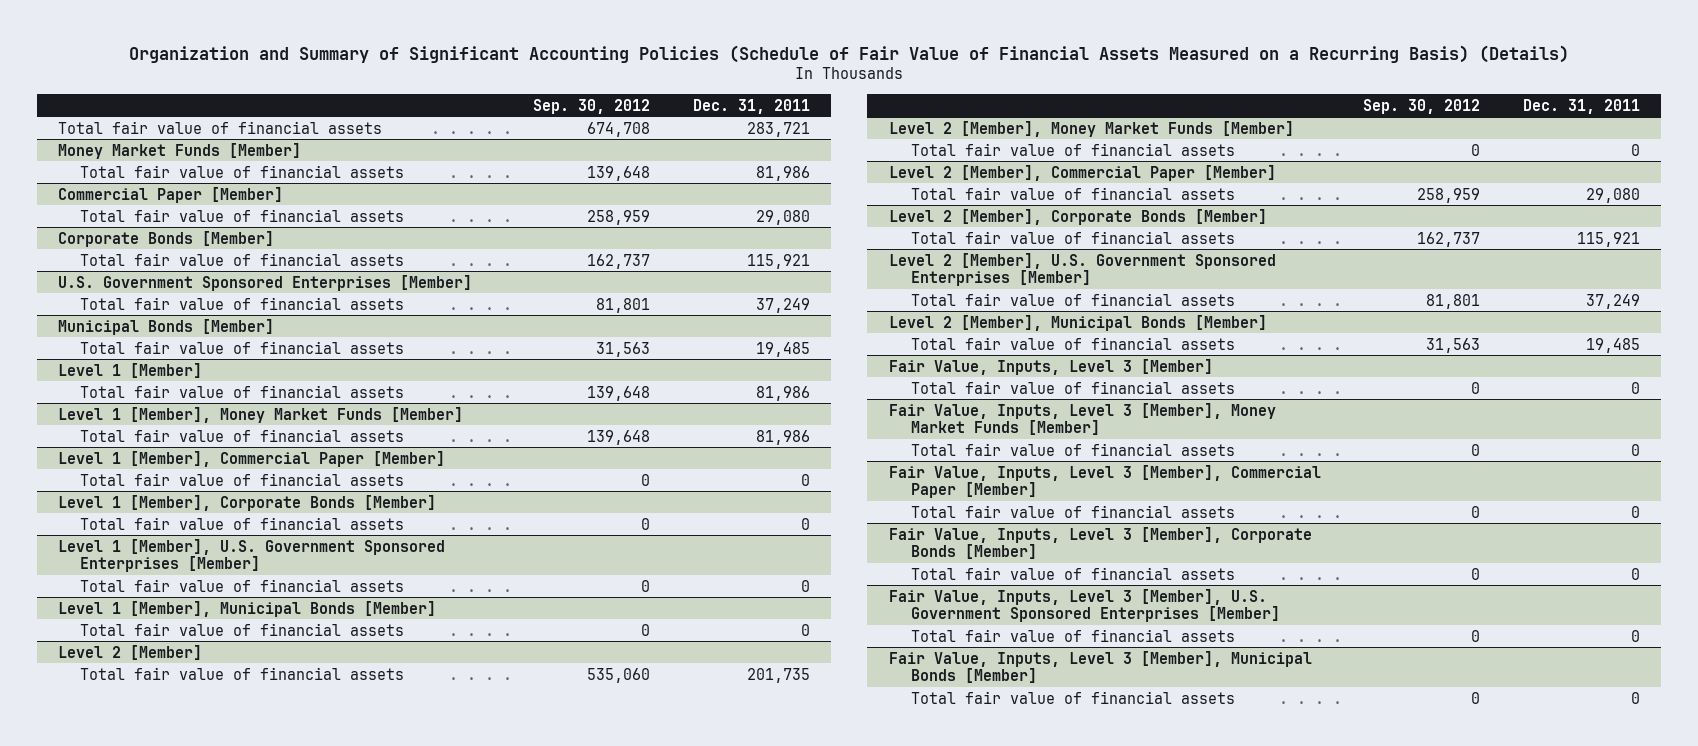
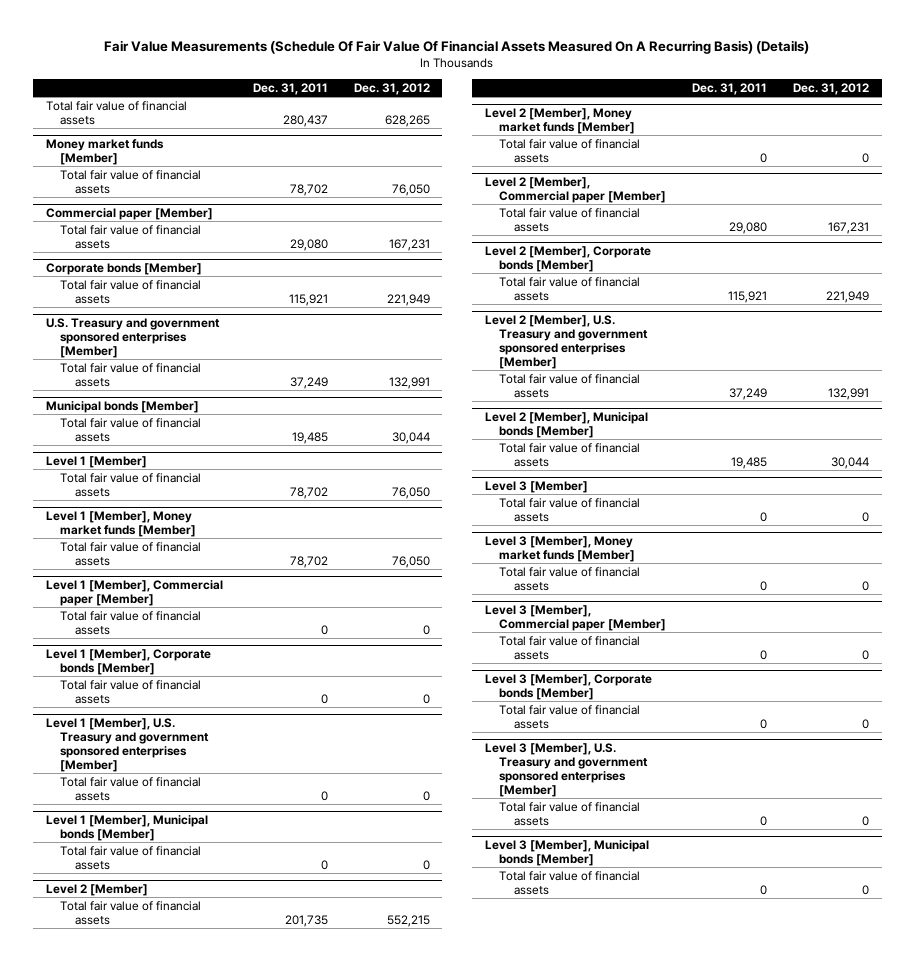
- Organization and Summary of Significant Accounting Policies (Schedule of Fair Value of Financial Assets Measured on a Recurring Basis) (Details)
+ Fair Value Measurements (Schedule Of Fair Value Of Financial Assets Measured On A Recurring Basis) (Details)
- | Sep. 30, 2012 | Dec. 31, 2011
+ | Dec. 31, 2011 | Dec. 31, 2012
- Total fair value of financial assets | 674,708 | 283,721
- Money Market Funds [Member]
- Total fair value of financial assets | 139,648 | 81,986
- Commercial Paper [Member]
+ Total fair value of financial assets | 280,437 | 628,265
+ Money market funds [Member]
+ Total fair value of financial assets | 78,702 | 76,050
+ Commercial paper [Member]
- Corporate Bonds [Member]
+ Corporate bonds [Member]
- U.S. Government Sponsored Enterprises [Member]
+ U.S. Treasury and government sponsored enterprises [Member]
- Municipal Bonds [Member]
+ Municipal bonds [Member]
@ Level 1 [Member]
- Total fair value of financial assets | 139,648 | 81,986
- Level 1 [Member], Money Market Funds [Member]
- Total fair value of financial assets | 139,648 | 81,986
- Level 1 [Member], Commercial Paper [Member]
@ Level 1 [Member]
+ Total fair value of financial assets | 78,702 | 76,050
+ Level 1 [Member], Money market funds [Member]
+ Total fair value of financial assets | 78,702 | 76,050
+ Level 1 [Member], Commercial paper [Member]
- Level 1 [Member], Corporate Bonds [Member]
+ Level 1 [Member], Corporate bonds [Member]
- Level 1 [Member], U.S. Government Sponsored Enterprises [Member]
+ Level 1 [Member], U.S. Treasury and government sponsored enterprises [Member]
- Level 1 [Member], Municipal Bonds [Member]
+ Level 1 [Member], Municipal bonds [Member]
- Level 2 [Member], Money Market Funds [Member]
+ Level 2 [Member], Money market funds [Member]
- Level 2 [Member], Commercial Paper [Member]
+ Level 2 [Member], Commercial paper [Member]
- Level 2 [Member], Corporate Bonds [Member]
+ Level 2 [Member], Corporate bonds [Member]
- Level 2 [Member], U.S. Government Sponsored Enterprises [Member]
+ Level 2 [Member], U.S. Treasury and government sponsored enterprises [Member]
- Level 2 [Member], Municipal Bonds [Member]
+ Level 2 [Member], Municipal bonds [Member]
- Fair Value, Inputs, Level 3 [Member]
+ Level 3 [Member]
- Fair Value, Inputs, Level 3 [Member], Money Market Funds [Member]
+ Level 3 [Member], Money market funds [Member]
- Fair Value, Inputs, Level 3 [Member], Commercial Paper [Member]
+ Level 3 [Member], Commercial paper [Member]
- Fair Value, Inputs, Level 3 [Member], Corporate Bonds [Member]
+ Level 3 [Member], Corporate bonds [Member]
- Fair Value, Inputs, Level 3 [Member], U.S. Government Sponsored Enterprises [Member]
+ Level 3 [Member], U.S. Treasury and government sponsored enterprises [Member]
- Fair Value, Inputs, Level 3 [Member], Municipal Bonds [Member]
+ Level 3 [Member], Municipal bonds [Member]

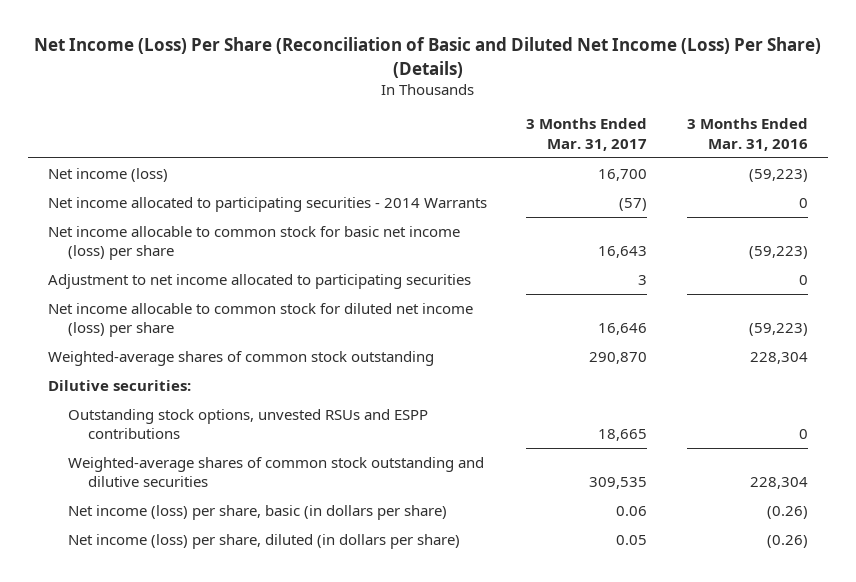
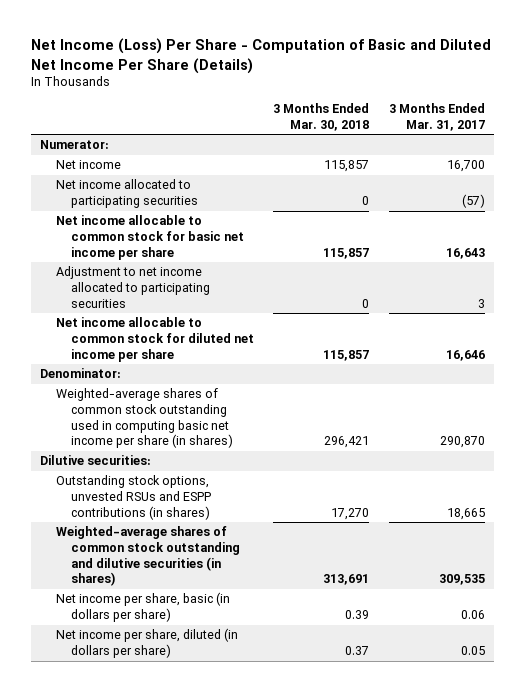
- Net Income (Loss) Per Share (Reconciliation of Basic and Diluted Net Income (Loss) Per Share) (Details)
+ Net Income (Loss) Per Share - Computation of Basic and Diluted Net Income Per Share (Details)
- | 3 Months Ended Mar. 31, 2017 | 3 Months Ended Mar. 31, 2016
+ | 3 Months Ended Mar. 30, 2018 | 3 Months Ended Mar. 31, 2017
- Net income (loss) | 16,700 | (59,223)
- Net income allocated to participating securities - 2014 Warrants | (57) | 0
- Net income allocable to common stock for basic net income (loss) per share | 16,643 | (59,223)
+ Numerator:
+ Net income | 115,857 | 16,700
+ Net income allocated to participating securities | 0 | (57)
+ Net income allocable to common stock for basic net income per share | 115,857 | 16,643
- Net income allocable to common stock for diluted net income (loss) per share | 16,646 | (59,223)
- Weighted-average shares of common stock outstanding | 290,870 | 228,304
+ Net income allocable to common stock for diluted net income per share | 115,857 | 16,646
+ Denominator:
+ Weighted-average shares of common stock outstanding used in computing basic net income per share (in shares) | 296,421 | 290,870
- Outstanding stock options, unvested RSUs and ESPP contributions | 18,665 | 0
- Weighted-average shares of common stock outstanding and dilutive securities | 309,535 | 228,304
- Net income (loss) per share, basic (in dollars per share) | 0.06 | (0.26)
- Net income (loss) per share, diluted (in dollars per share) | 0.05 | (0.26)
+ Outstanding stock options, unvested RSUs and ESPP contributions (in shares) | 17,270 | 18,665
+ Weighted-average shares of common stock outstanding and dilutive securities (in shares) | 313,691 | 309,535
+ Net income per share, basic (in dollars per share) | 0.39 | 0.06
+ Net income per share, diluted (in dollars per share) | 0.37 | 0.05

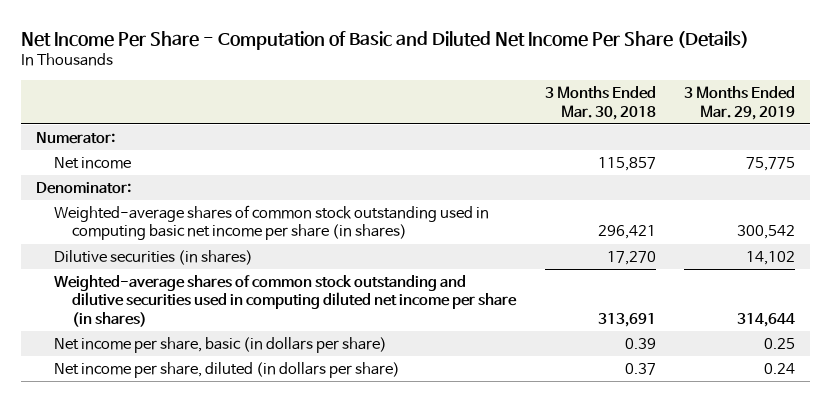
- Net Income (Loss) Per Share - Computation of Basic and Diluted Net Income Per Share (Details)
+ Net Income Per Share - Computation of Basic and Diluted Net Income Per Share (Details)
- | 3 Months Ended Mar. 30, 2018 | 3 Months Ended Mar. 31, 2017
+ | 3 Months Ended Mar. 30, 2018 | 3 Months Ended Mar. 29, 2019
- Net income allocated to participating securities | 0 | (57)
- Net income allocable to common stock for basic net income per share | 115,857 | 16,643
- Adjustment to net income allocated to participating securities | 0 | 3
- Net income allocable to common stock for diluted net income per share | 115,857 | 16,646
- Dilutive securities:
- Outstanding stock options, unvested RSUs and ESPP contributions (in shares) | 17,270 | 18,665
- Weighted-average shares of common stock outstanding and dilutive securities (in shares) | 313,691 | 309,535
+ Dilutive securities (in shares) | 17,270 | 14,102
+ Weighted-average shares of common stock outstanding and dilutive securities used in computing diluted net income per share (in shares) | 313,691 | 314,644

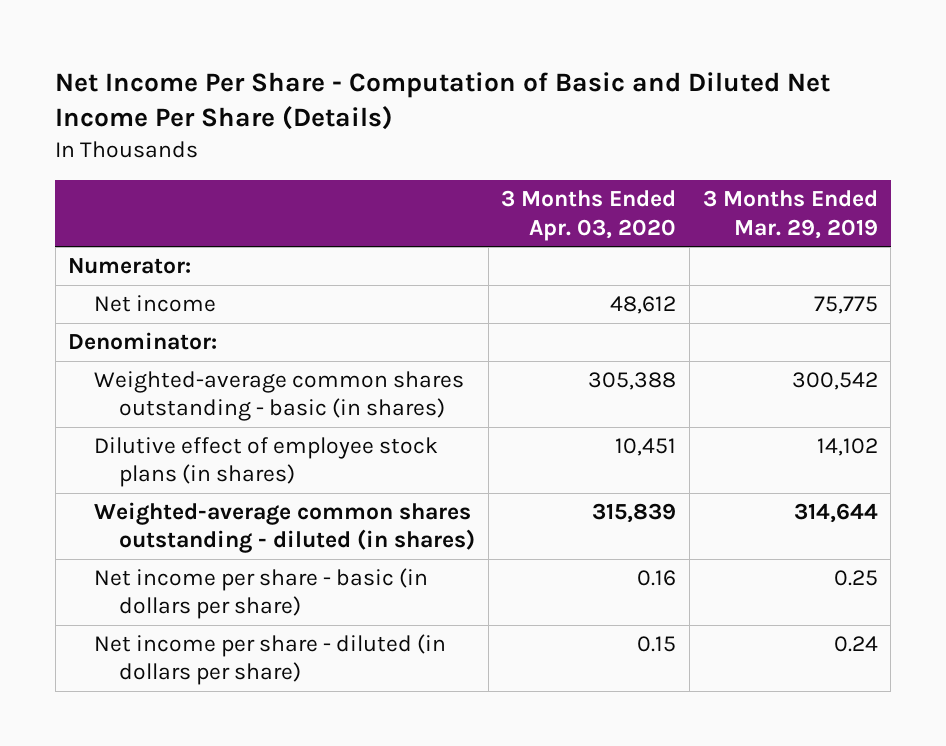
- | 3 Months Ended Mar. 30, 2018 | 3 Months Ended Mar. 29, 2019
+ | 3 Months Ended Apr. 03, 2020 | 3 Months Ended Mar. 29, 2019
- Weighted-average shares of common stock outstanding used in computing basic net income per share (in shares) | 296,421 | 300,542
- Dilutive securities (in shares) | 17,270 | 14,102
- Weighted-average shares of common stock outstanding and dilutive securities used in computing diluted net income per share (in shares) | 313,691 | 314,644
- Net income per share, basic (in dollars per share) | 0.39 | 0.25
- Net income per share, diluted (in dollars per share) | 0.37 | 0.24
+ Weighted-average common shares outstanding - basic (in shares) | 305,388 | 300,542
+ Dilutive effect of employee stock plans (in shares) | 10,451 | 14,102
+ Weighted-average common shares outstanding - diluted (in shares) | 315,839 | 314,644
+ Net income per share - basic (in dollars per share) | 0.16 | 0.25
+ Net income per share - diluted (in dollars per share) | 0.15 | 0.24

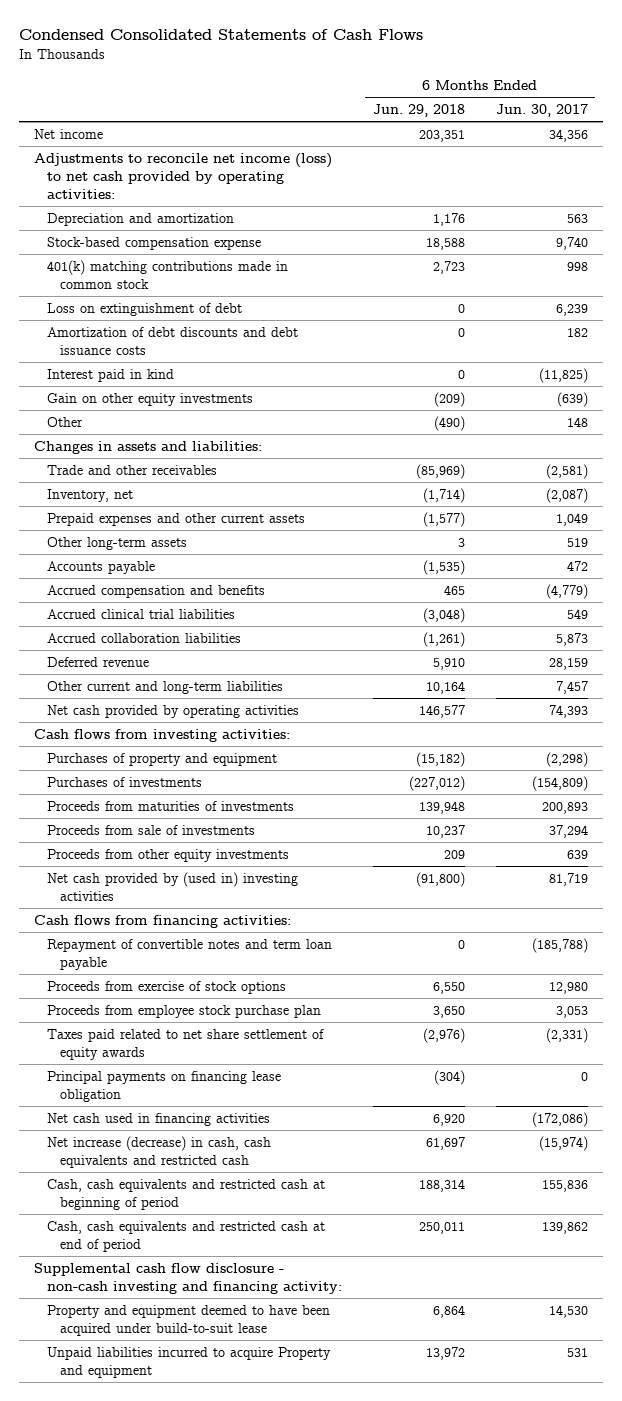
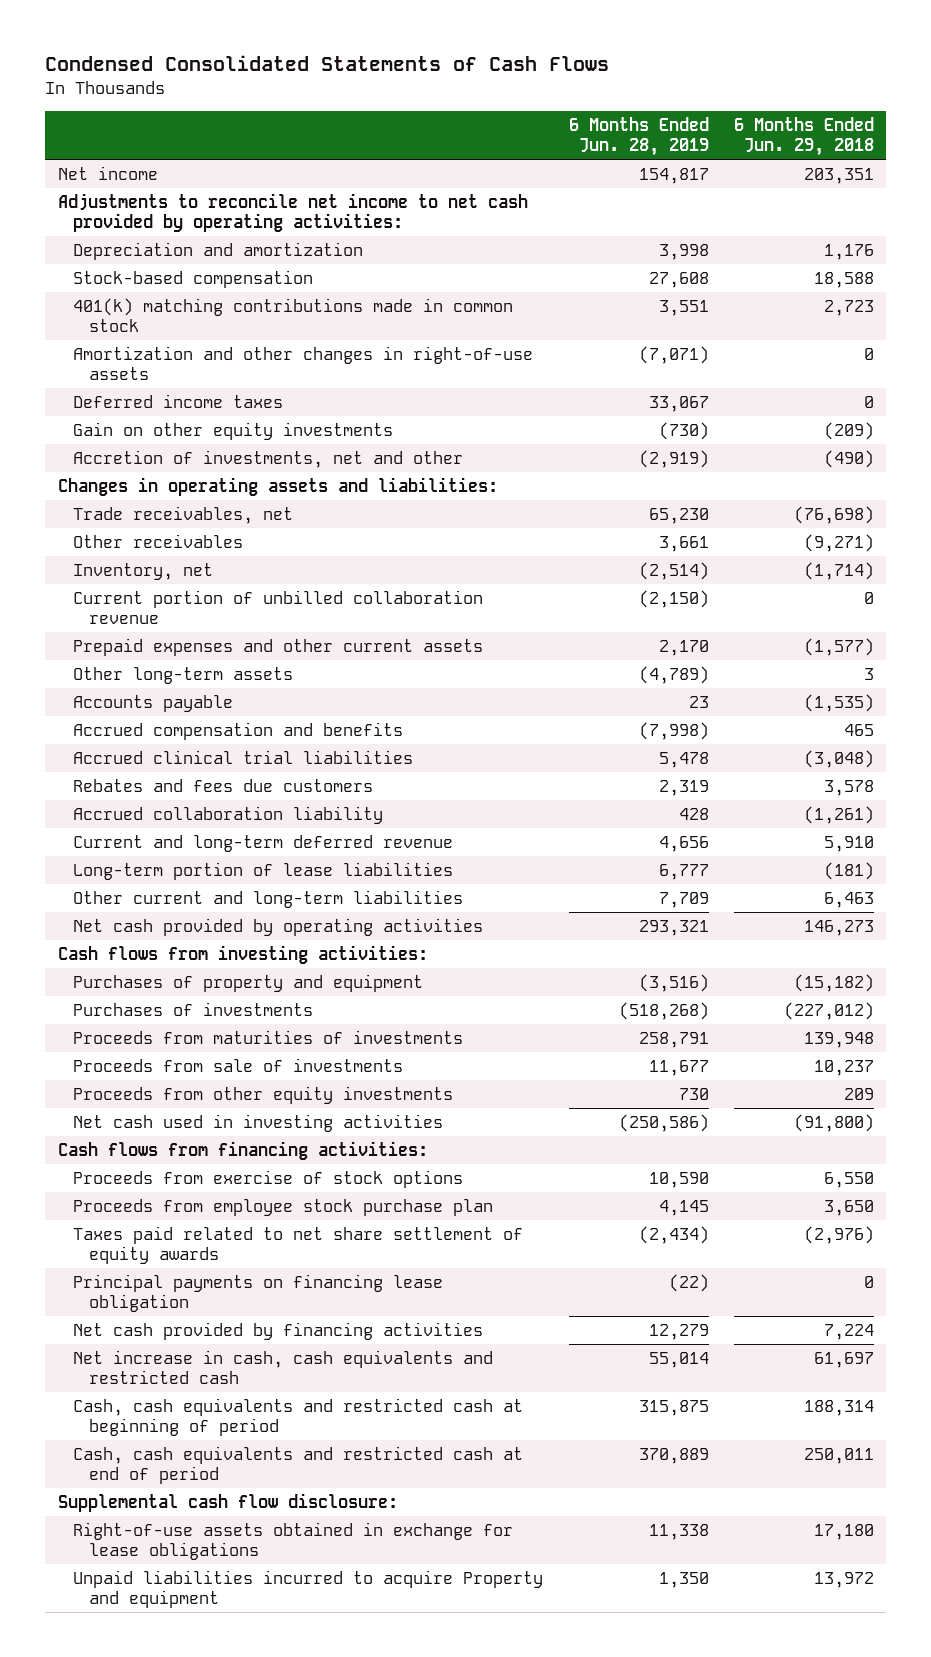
- | 6 Months Ended Jun. 29, 2018 | 6 Months Ended Jun. 30, 2017
+ | 6 Months Ended Jun. 28, 2019 | 6 Months Ended Jun. 29, 2018
- Adjustments to reconcile net income (loss) to net cash provided by operating activities:
+ Adjustments to reconcile net income to net cash provided by operating activities:
- Stock-based compensation expense | 18,588 | 9,740
+ Stock-based compensation | 27,608 | 18,588
- Loss on extinguishment of debt | 0 | 6,239
- Amortization of debt discounts and debt issuance costs | 0 | 182
- Interest paid in kind | 0 | (11,825)
+ Amortization and other changes in right-of-use assets | (7,071) | 0
+ Deferred income taxes | 33,067 | 0
- Other | (490) | 148
- Changes in assets and liabilities:
- Trade and other receivables | (85,969) | (2,581)
+ Accretion of investments, net and other | (2,919) | (490)
+ Changes in operating assets and liabilities:
+ Trade receivables, net | 65,230 | (76,698)
+ Other receivables | 3,661 | (9,271)
+ Current portion of unbilled collaboration revenue | (2,150) | 0
- Accrued collaboration liabilities | (1,261) | 5,873
- Deferred revenue | 5,910 | 28,159
- Other current and long-term liabilities | 10,164 | 7,457
- Net cash provided by operating activities | 146,577 | 74,393
+ Rebates and fees due customers | 2,319 | 3,578
+ Accrued collaboration liability | 428 | (1,261)
+ Current and long-term deferred revenue | 4,656 | 5,910
+ Long-term portion of lease liabilities | 6,777 | (181)
+ Other current and long-term liabilities | 7,709 | 6,463
+ Net cash provided by operating activities | 293,321 | 146,273
- Net cash provided by (used in) investing activities | (91,800) | 81,719
+ Net cash used in investing activities | (250,586) | (91,800)
- Repayment of convertible notes and term loan payable | 0 | (185,788)
- Principal payments on financing lease obligation | (304) | 0
- Net cash used in financing activities | 6,920 | (172,086)
- Net increase (decrease) in cash, cash equivalents and restricted cash | 61,697 | (15,974)
+ Principal payments on financing lease obligation | (22) | 0
+ Net cash provided by financing activities | 12,279 | 7,224
+ Net increase in cash, cash equivalents and restricted cash | 55,014 | 61,697
- Supplemental cash flow disclosure - non-cash investing and financing activity:
- Property and equipment deemed to have been acquired under build-to-suit lease | 6,864 | 14,530
+ Supplemental cash flow disclosure:
+ Right-of-use assets obtained in exchange for lease obligations | 11,338 | 17,180

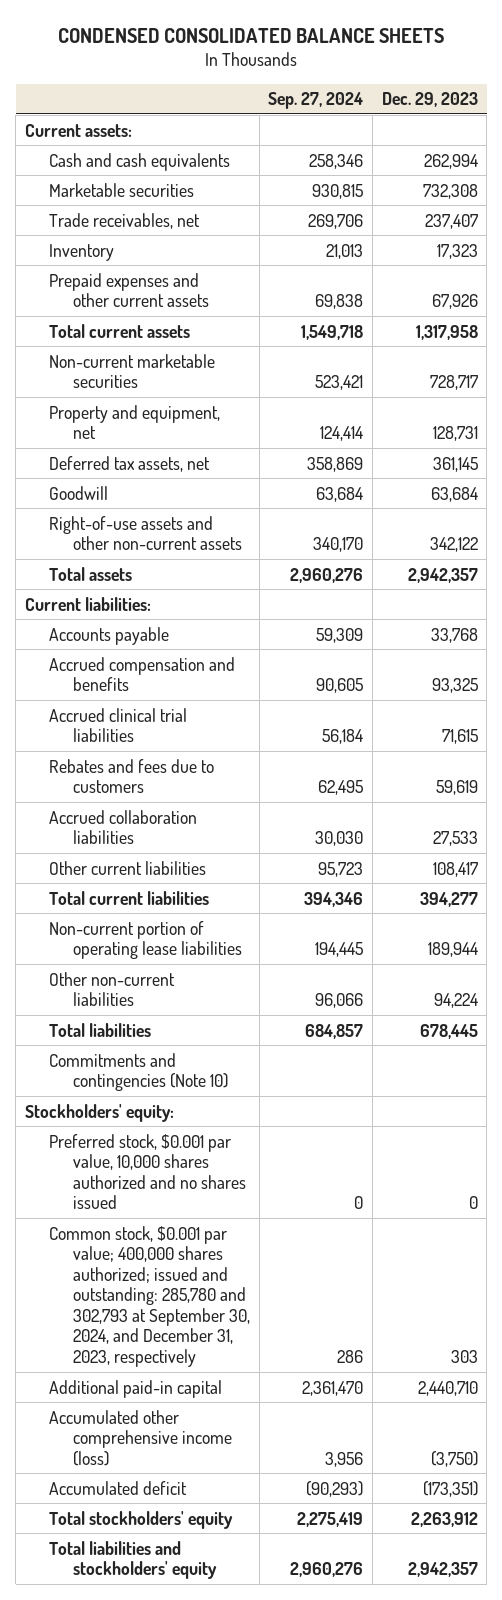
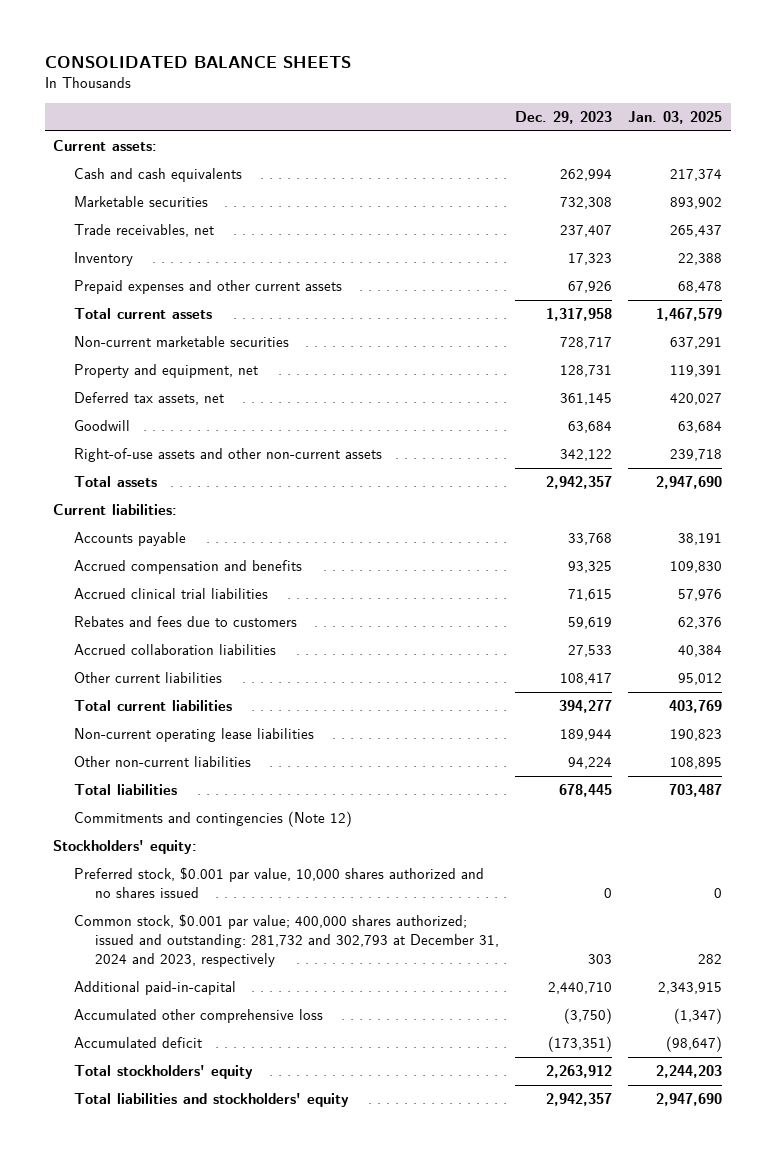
- CONDENSED CONSOLIDATED BALANCE SHEETS
+ CONSOLIDATED BALANCE SHEETS
- | Sep. 27, 2024 | Dec. 29, 2023
+ | Dec. 29, 2023 | Jan. 03, 2025
- Non-current portion of operating lease liabilities | 194,445 | 189,944
+ Non-current operating lease liabilities | 189,944 | 190,823
- Commitments and contingencies (Note 10)
+ Commitments and contingencies (Note 12)
- Common stock, $0.001 par value; 400,000 shares authorized; issued and outstanding: 285,780 and 302,793 at September 30, 2024, and December 31, 2023, respectively | 286 | 303
- Additional paid-in capital | 2,361,470 | 2,440,710
- Accumulated other comprehensive income (loss) | 3,956 | (3,750)
+ Common stock, $0.001 par value; 400,000 shares authorized; issued and outstanding: 281,732 and 302,793 at December 31, 2024 and 2023, respectively | 303 | 282
+ Additional paid-in-capital | 2,440,710 | 2,343,915
+ Accumulated other comprehensive loss | (3,750) | (1,347)

